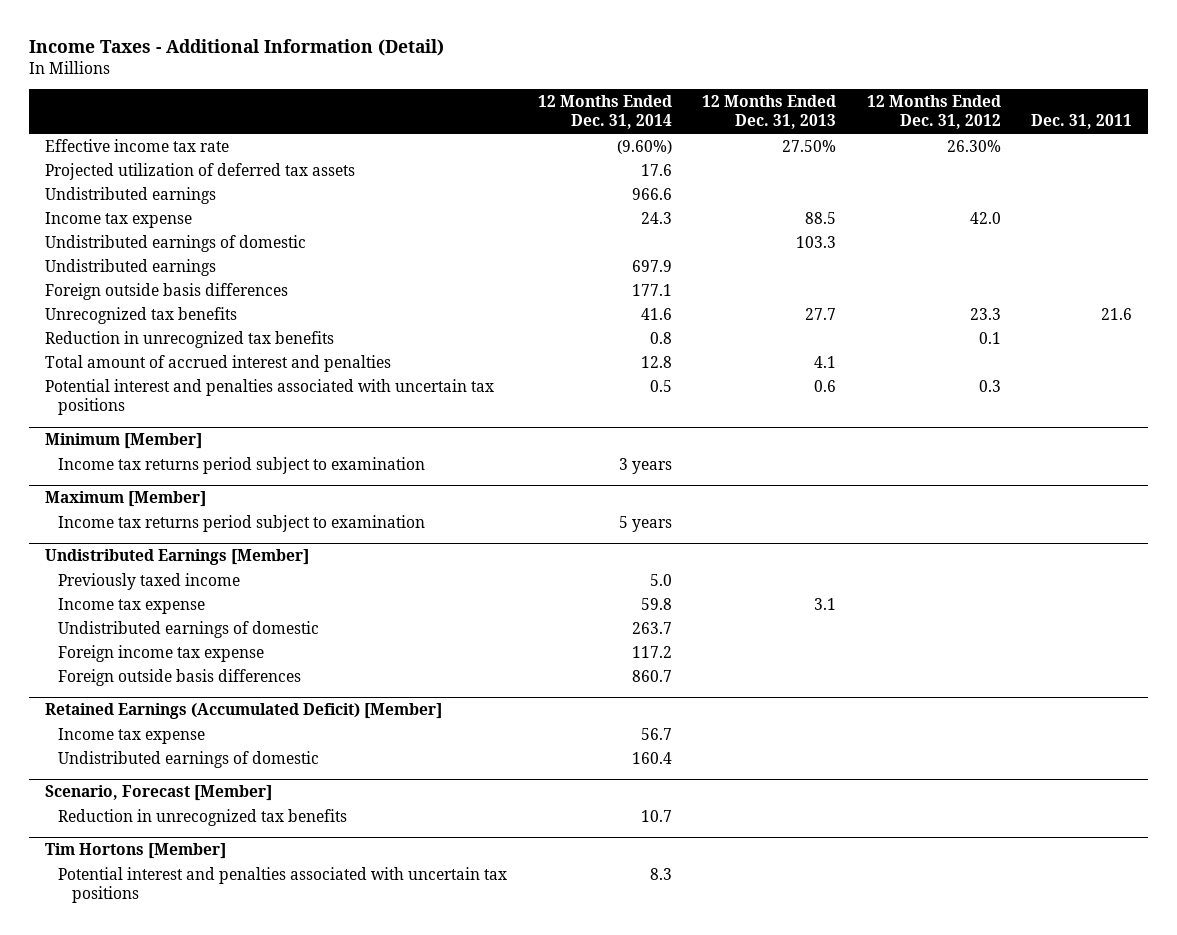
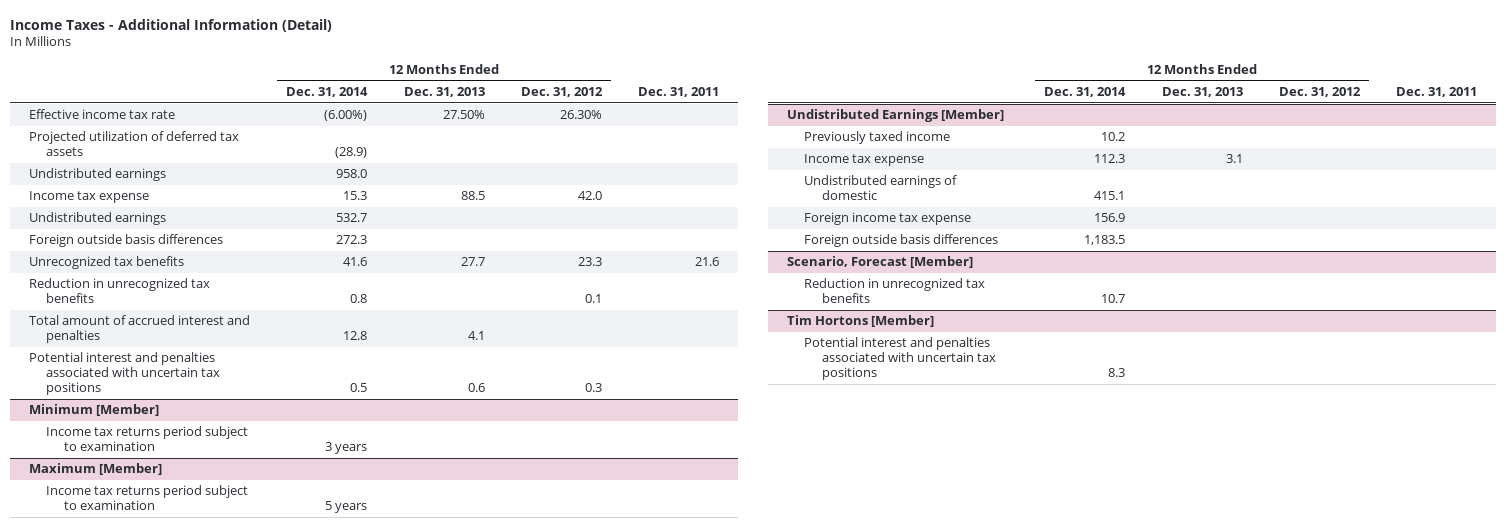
- Effective income tax rate | (9.60%) | 27.50% | 26.30% |
- Projected utilization of deferred tax assets | 17.6 | | |
- Undistributed earnings | 966.6 | | |
- Income tax expense | 24.3 | 88.5 | 42.0 |
- Undistributed earnings of domestic | | 103.3 | |
- Undistributed earnings | 697.9 | | |
- Foreign outside basis differences | 177.1 | | |
+ Effective income tax rate | (6.00%) | 27.50% | 26.30% |
+ Projected utilization of deferred tax assets | (28.9) | | |
+ Undistributed earnings | 958.0 | | |
+ Income tax expense | 15.3 | 88.5 | 42.0 |
+ Undistributed earnings | 532.7 | | |
+ Foreign outside basis differences | 272.3 | | |
@ Undistributed Earnings [Member]
- Previously taxed income | 5.0 | | |
- Income tax expense | 59.8 | 3.1 | |
- Undistributed earnings of domestic | 263.7 | | |
- Foreign income tax expense | 117.2 | | |
- Foreign outside basis differences | 860.7 | | |
- Retained Earnings (Accumulated Deficit) [Member]
- Income tax expense | 56.7 | | |
- Undistributed earnings of domestic | 160.4 | | |
@ Undistributed Earnings [Member]
+ Previously taxed income | 10.2 | | |
+ Income tax expense | 112.3 | 3.1 | |
+ Undistributed earnings of domestic | 415.1 | | |
+ Foreign income tax expense | 156.9 | | |
+ Foreign outside basis differences | 1,183.5 | | |

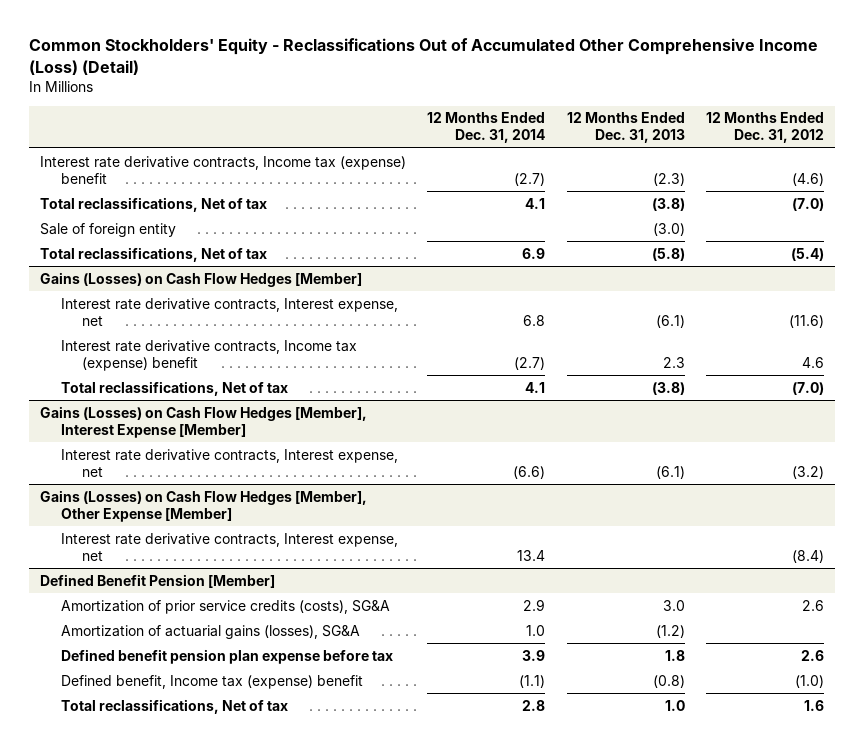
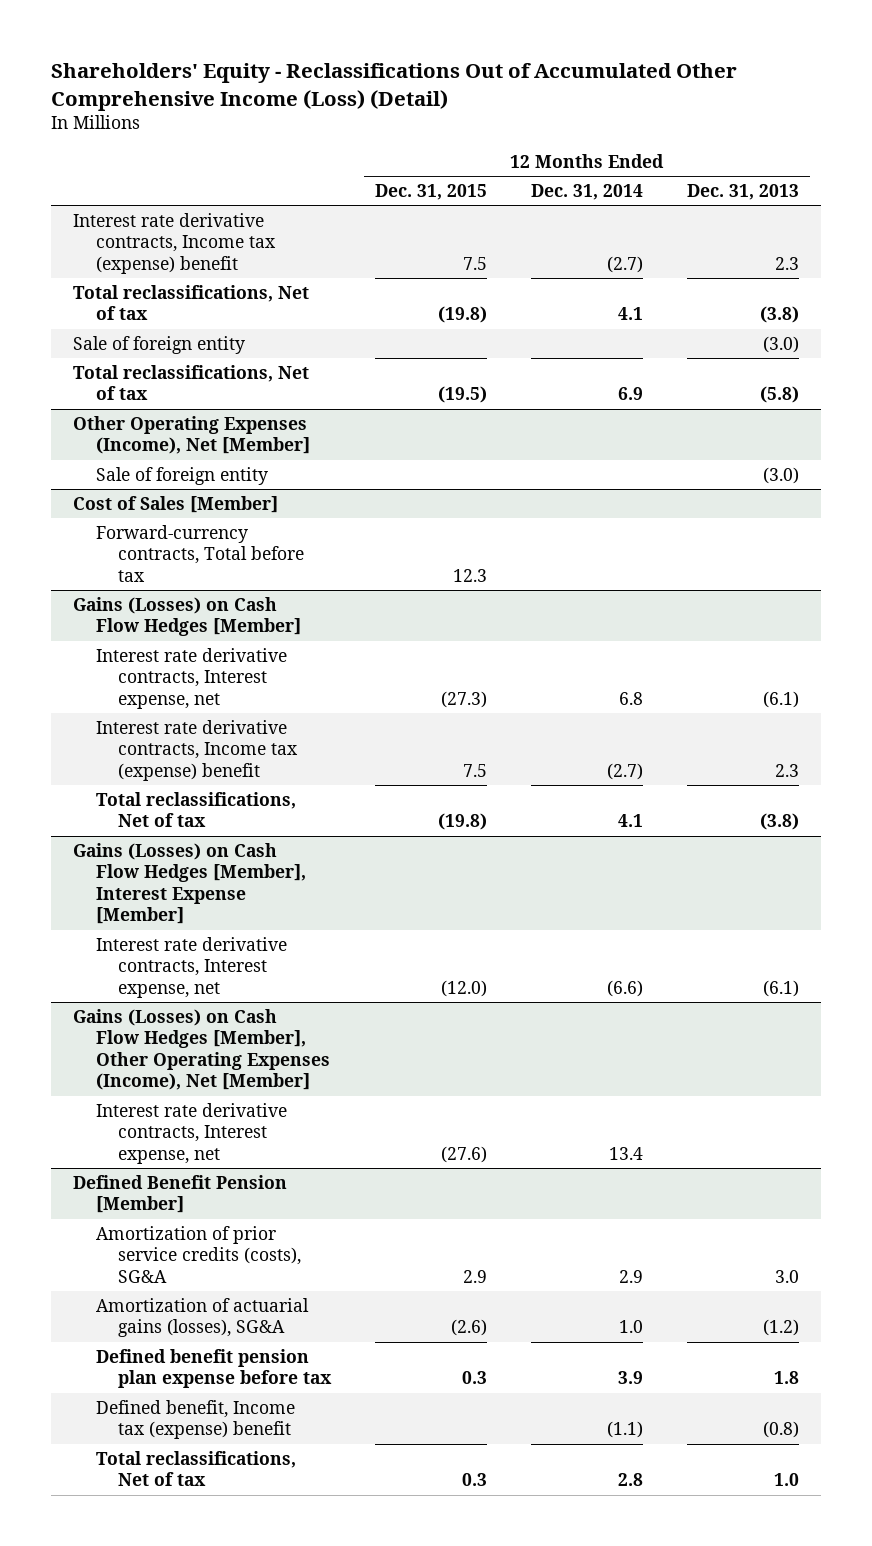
- Common Stockholders' Equity - Reclassifications Out of Accumulated Other Comprehensive Income (Loss) (Detail)
+ Shareholders' Equity - Reclassifications Out of Accumulated Other Comprehensive Income (Loss) (Detail)
- | 12 Months Ended Dec. 31, 2014 | 12 Months Ended Dec. 31, 2013 | 12 Months Ended Dec. 31, 2012
+ | 12 Months Ended Dec. 31, 2015 | 12 Months Ended Dec. 31, 2014 | 12 Months Ended Dec. 31, 2013
- Interest rate derivative contracts, Income tax (expense) benefit | (2.7) | (2.3) | (4.6)
+ Interest rate derivative contracts, Income tax (expense) benefit | 7.5 | (2.7) | 2.3
+ Other Operating Expenses (Income), Net [Member]
+ Sale of foreign entity | | | (3.0)
+ Cost of Sales [Member]
+ Forward-currency contracts, Total before tax | 12.3 | |
- Gains (Losses) on Cash Flow Hedges [Member], Other Expense [Member]
+ Gains (Losses) on Cash Flow Hedges [Member], Other Operating Expenses (Income), Net [Member]

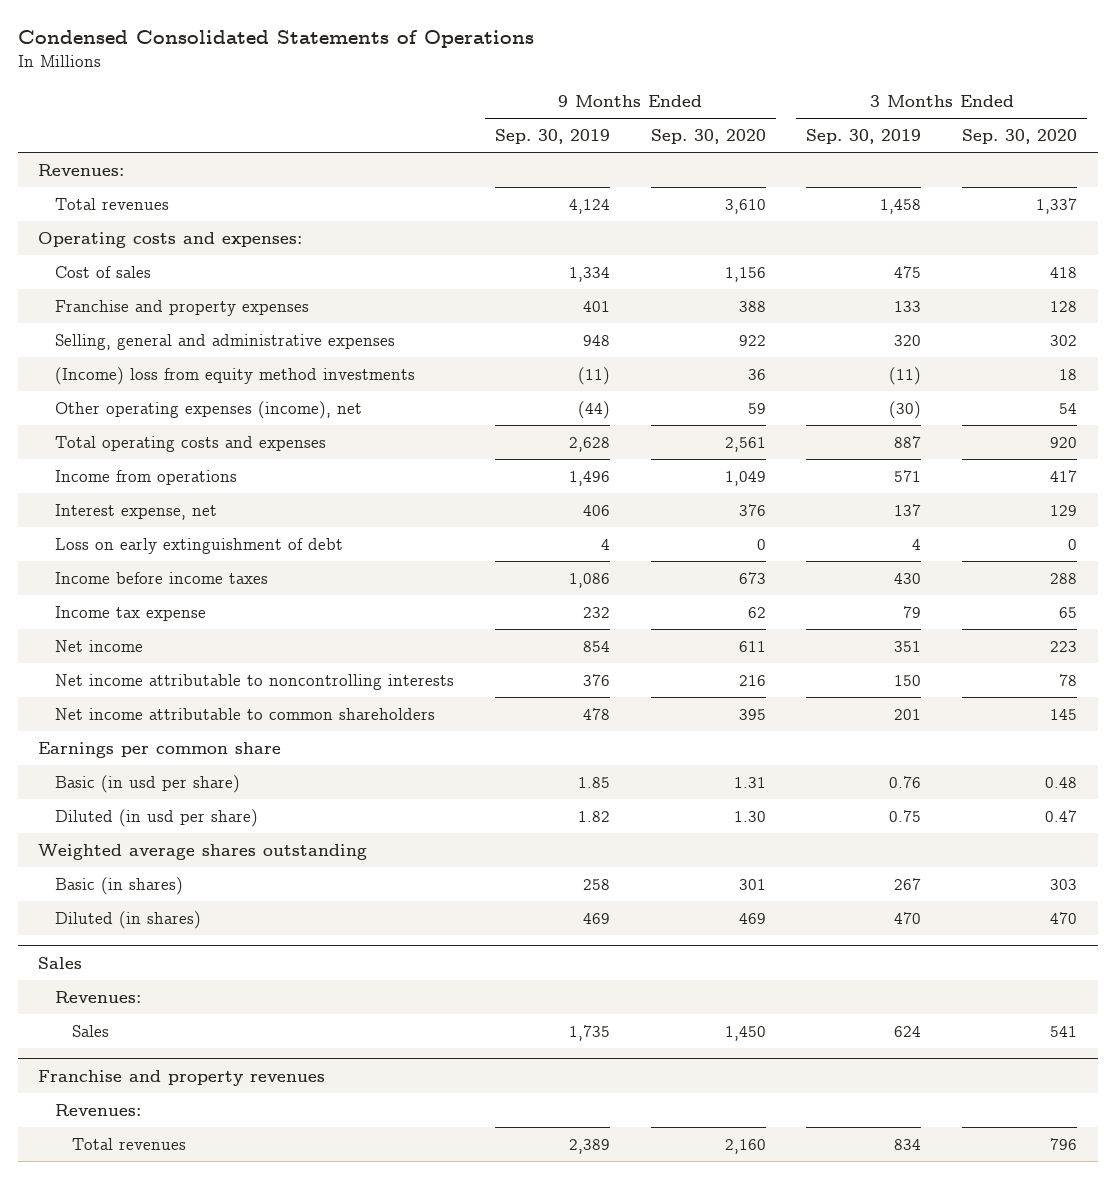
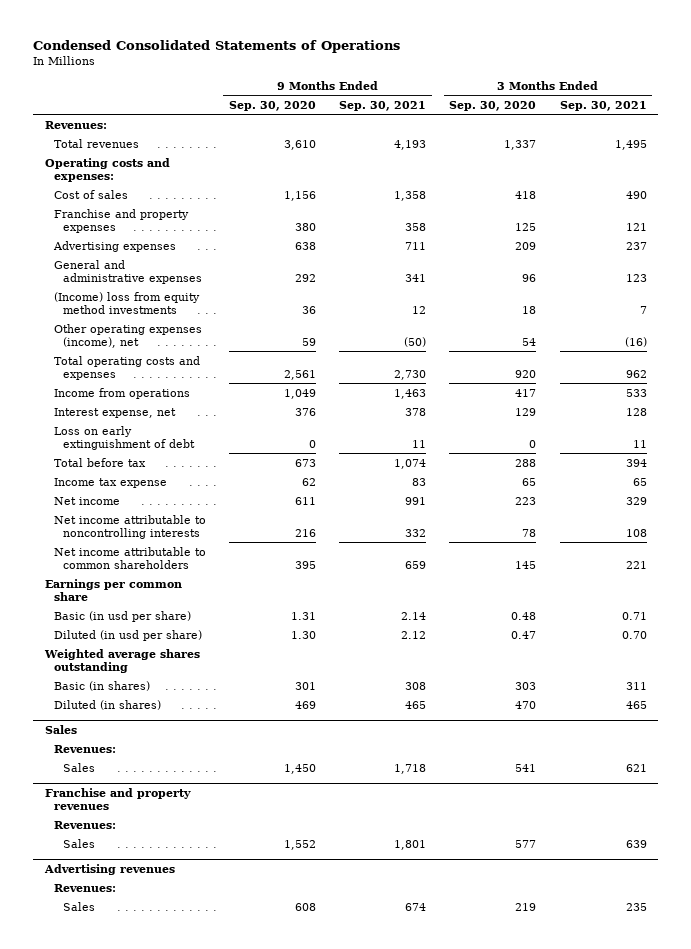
- | 9 Months Ended Sep. 30, 2019 | 9 Months Ended Sep. 30, 2020 | 3 Months Ended Sep. 30, 2019 | 3 Months Ended Sep. 30, 2020
+ | 9 Months Ended Sep. 30, 2020 | 9 Months Ended Sep. 30, 2021 | 3 Months Ended Sep. 30, 2020 | 3 Months Ended Sep. 30, 2021
- Franchise and property expenses | 401 | 388 | 133 | 128
- Selling, general and administrative expenses | 948 | 922 | 320 | 302
+ Franchise and property expenses | 380 | 358 | 125 | 121
+ Advertising expenses | 638 | 711 | 209 | 237
+ General and administrative expenses | 292 | 341 | 96 | 123
- Income before income taxes | 1,086 | 673 | 430 | 288
+ Total before tax | 673 | 1,074 | 288 | 394
@ Franchise and property revenues
- Total revenues | 2,389 | 2,160 | 834 | 796
+ Sales | 1,552 | 1,801 | 577 | 639
+ Advertising revenues
+ Revenues:
+ Sales | 608 | 674 | 219 | 235

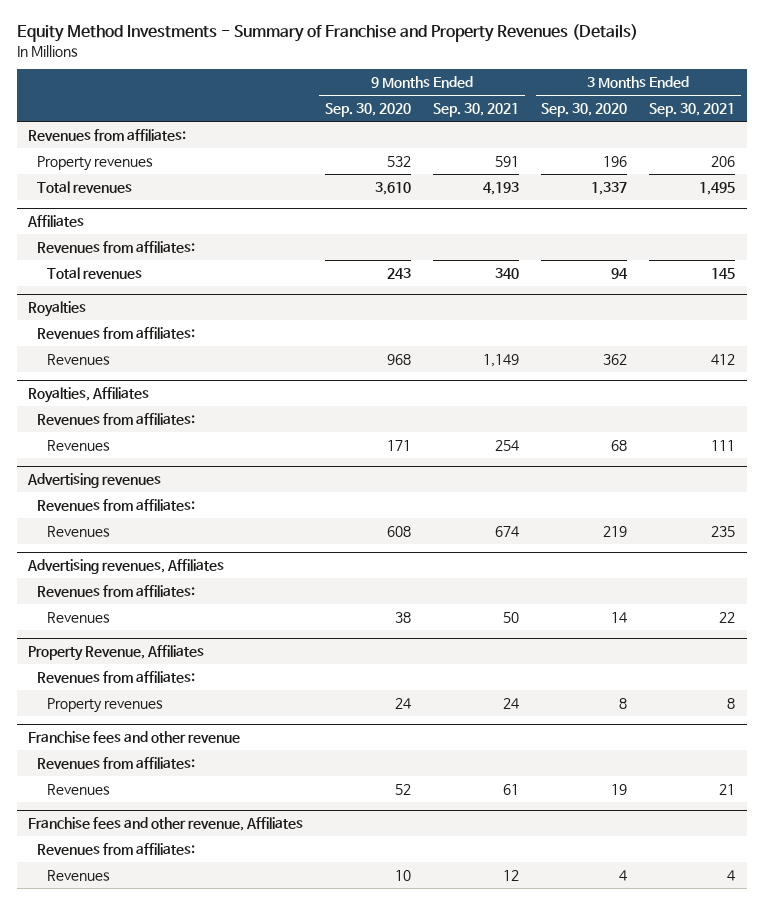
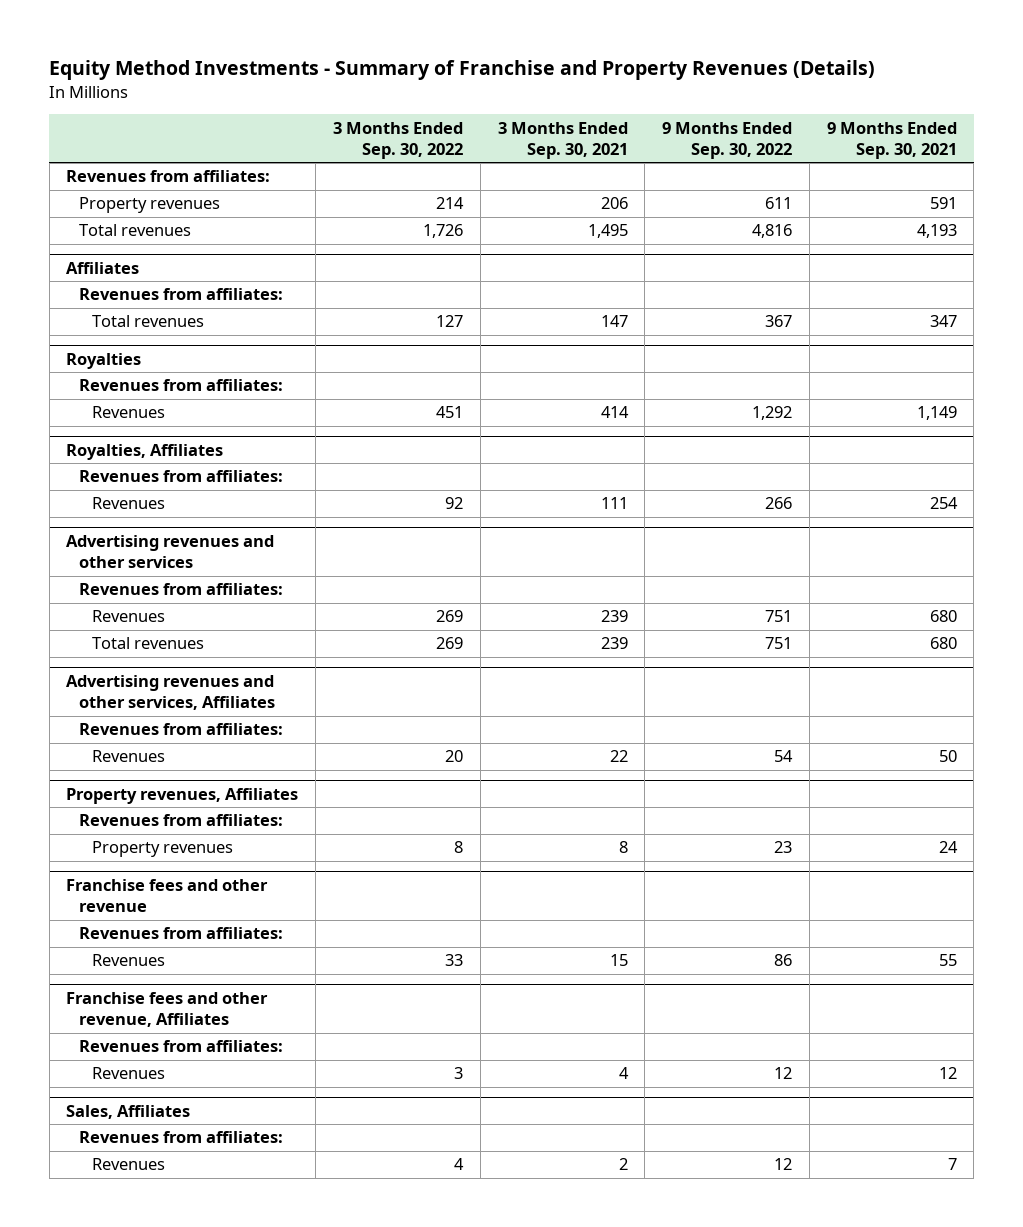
- | 9 Months Ended Sep. 30, 2020 | 9 Months Ended Sep. 30, 2021 | 3 Months Ended Sep. 30, 2020 | 3 Months Ended Sep. 30, 2021
+ | 3 Months Ended Sep. 30, 2022 | 3 Months Ended Sep. 30, 2021 | 9 Months Ended Sep. 30, 2022 | 9 Months Ended Sep. 30, 2021
@ Affiliates
- Total revenues | 243 | 340 | 94 | 145
+ Total revenues | 127 | 147 | 367 | 347
@ Royalties
- Revenues | 968 | 1,149 | 362 | 412
+ Revenues | 451 | 414 | 1,292 | 1,149
- Advertising revenues
+ Advertising revenues and other services
- Revenues | 608 | 674 | 219 | 235
- Advertising revenues, Affiliates
+ Revenues | 269 | 239 | 751 | 680
+ Total revenues | 269 | 239 | 751 | 680
+ Advertising revenues and other services, Affiliates
- Property Revenue, Affiliates
+ Property revenues, Affiliates
@ Franchise fees and other revenue
- Revenues | 52 | 61 | 19 | 21
+ Revenues | 33 | 15 | 86 | 55
+ Sales, Affiliates
+ Revenues from affiliates:
+ Revenues | 4 | 2 | 12 | 7

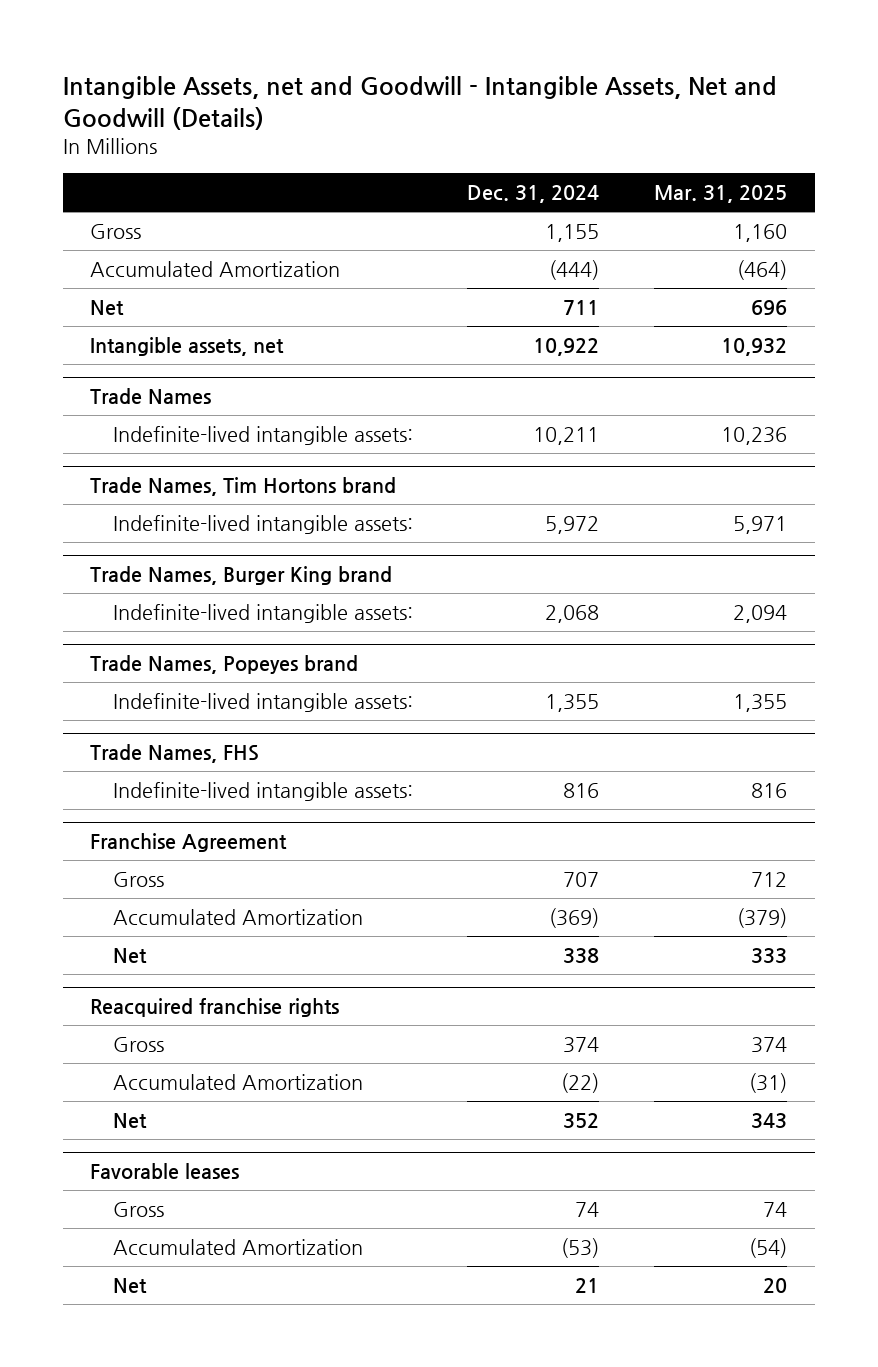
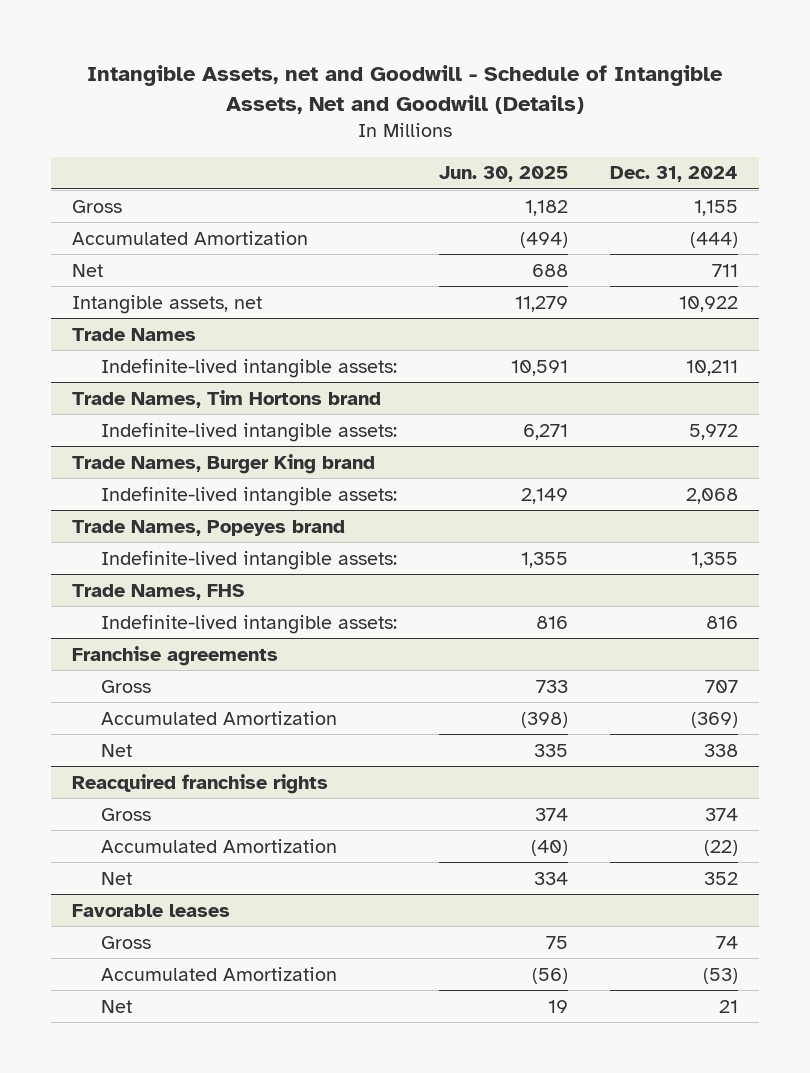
- Intangible Assets, net and Goodwill - Intangible Assets, Net and Goodwill (Details)
+ Intangible Assets, net and Goodwill - Schedule of Intangible Assets, Net and Goodwill (Details)
- | Dec. 31, 2024 | Mar. 31, 2025
+ | Jun. 30, 2025 | Dec. 31, 2024
- Franchise Agreement
+ Franchise agreements

